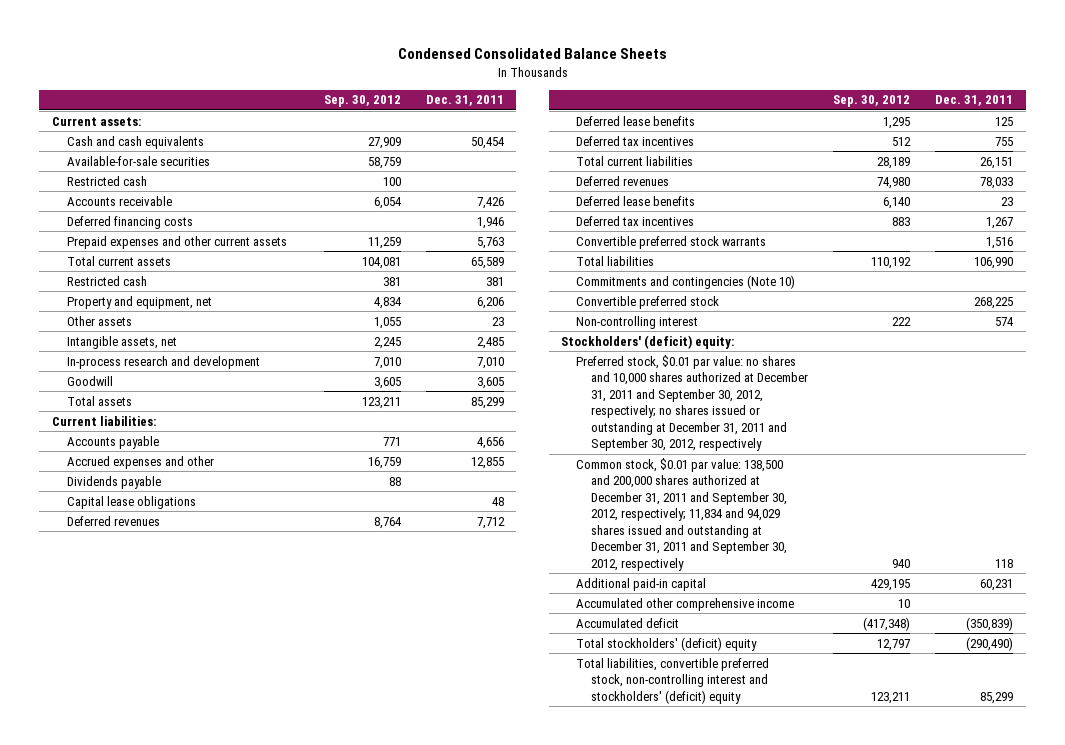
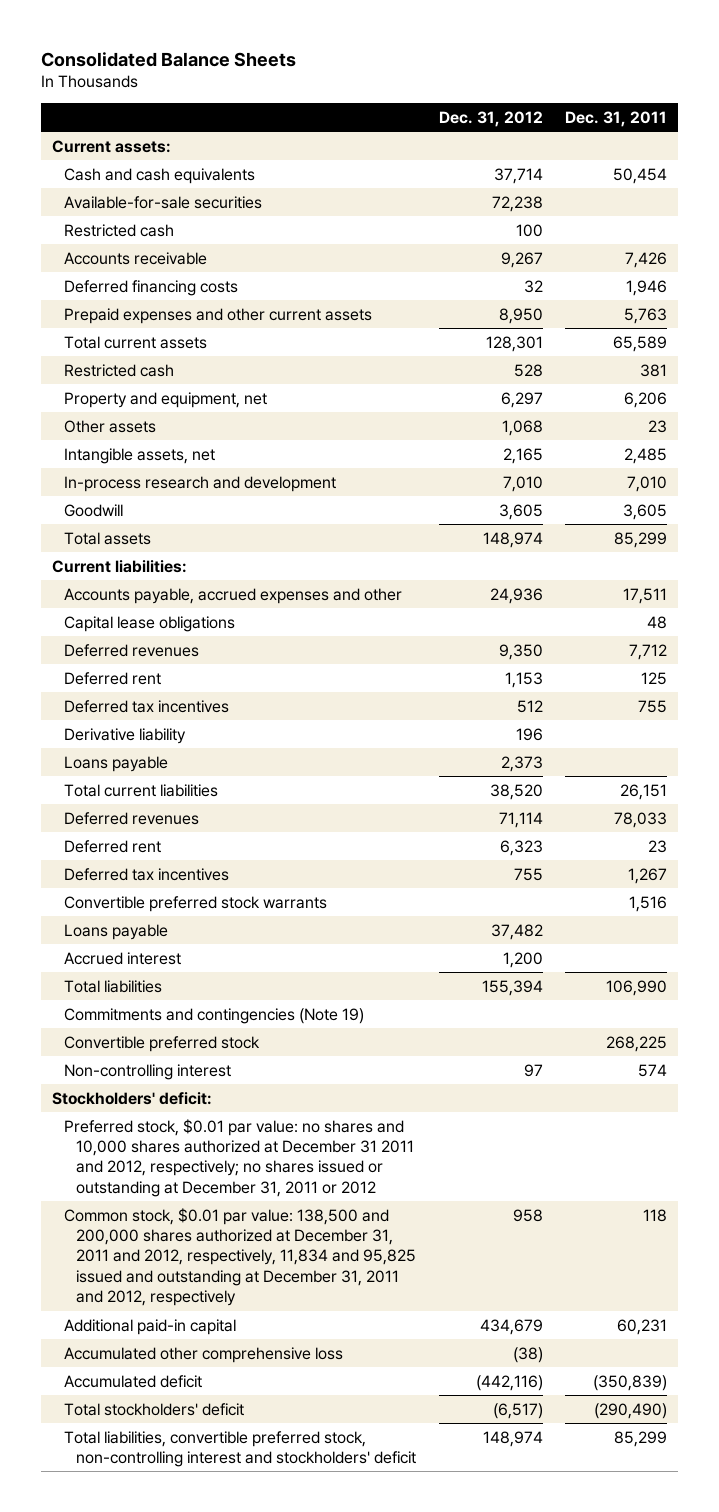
- Condensed Consolidated Balance Sheets
+ Consolidated Balance Sheets
- | Sep. 30, 2012 | Dec. 31, 2011
+ | Dec. 31, 2012 | Dec. 31, 2011
- Accounts payable | 771 | 4,656
- Accrued expenses and other | 16,759 | 12,855
- Dividends payable | 88 |
+ Accounts payable, accrued expenses and other | 24,936 | 17,511
- Deferred lease benefits | 1,295 | 125
+ Deferred rent | 1,153 | 125
+ Derivative liability | 196 |
+ Loans payable | 2,373 |
- Deferred lease benefits | 6,140 | 23
+ Deferred rent | 6,323 | 23
+ Loans payable | 37,482 |
+ Accrued interest | 1,200 |
- Commitments and contingencies (Note 10)
+ Commitments and contingencies (Note 19)
- Stockholders' (deficit) equity:
- Preferred stock, $0.01 par value: no shares and 10,000 shares authorized at December 31, 2011 and September 30, 2012, respectively; no shares issued or outstanding at December 31, 2011 and September 30, 2012, respectively
- Common stock, $0.01 par value: 138,500 and 200,000 shares authorized at December 31, 2011 and September 30, 2012, respectively; 11,834 and 94,029 shares issued and outstanding at December 31, 2011 and September 30, 2012, respectively | 940 | 118
+ Stockholders' deficit:
+ Preferred stock, $0.01 par value: no shares and 10,000 shares authorized at December 31 2011 and 2012, respectively; no shares issued or outstanding at December 31, 2011 or 2012
+ Common stock, $0.01 par value: 138,500 and 200,000 shares authorized at December 31, 2011 and 2012, respectively, 11,834 and 95,825 issued and outstanding at December 31, 2011 and 2012, respectively | 958 | 118
- Accumulated other comprehensive income | 10 |
+ Accumulated other comprehensive loss | (38) |
- Total stockholders' (deficit) equity | 12,797 | (290,490)
- Total liabilities, convertible preferred stock, non-controlling interest and stockholders' (deficit) equity | 123,211 | 85,299
+ Total stockholders' deficit | (6,517) | (290,490)
+ Total liabilities, convertible preferred stock, non-controlling interest and stockholders' deficit | 148,974 | 85,299

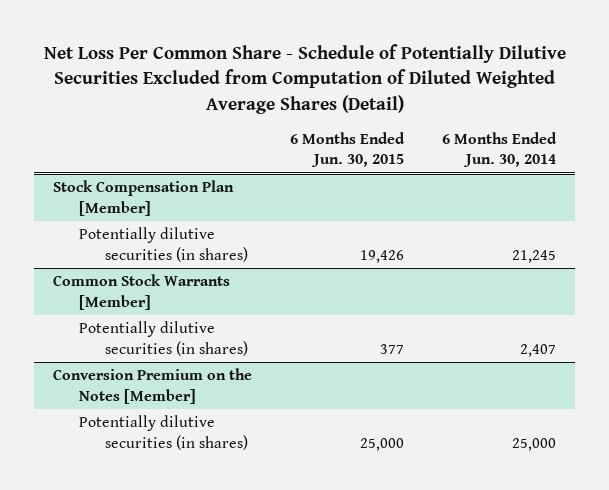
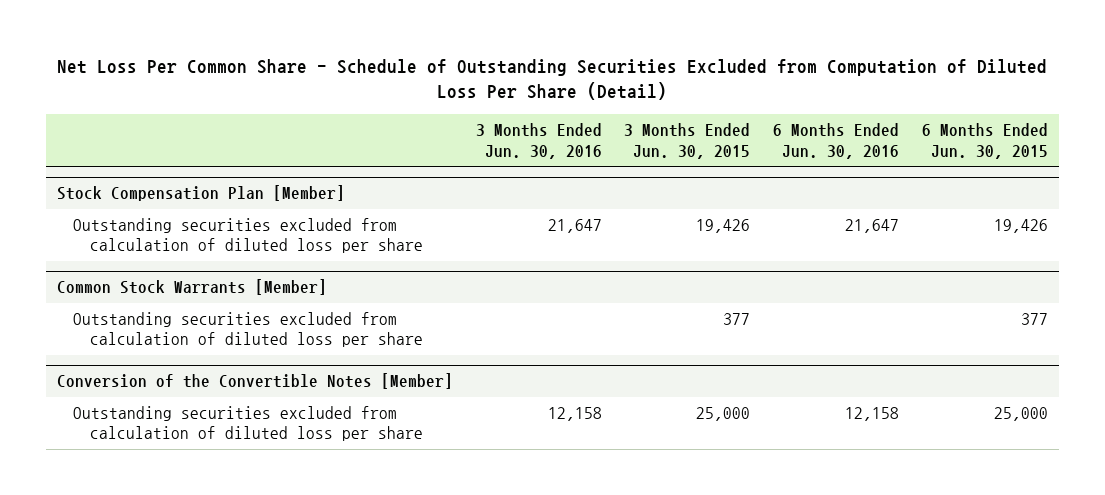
- Net Loss Per Common Share - Schedule of Potentially Dilutive Securities Excluded from Computation of Diluted Weighted Average Shares (Detail)
+ Net Loss Per Common Share - Schedule of Outstanding Securities Excluded from Computation of Diluted Loss Per Share (Detail)
- | 6 Months Ended Jun. 30, 2015 | 6 Months Ended Jun. 30, 2014
+ | 3 Months Ended Jun. 30, 2016 | 3 Months Ended Jun. 30, 2015 | 6 Months Ended Jun. 30, 2016 | 6 Months Ended Jun. 30, 2015
@ Stock Compensation Plan [Member]
- Potentially dilutive securities (in shares) | 19,426 | 21,245
+ Outstanding securities excluded from calculation of diluted loss per share | 21,647 | 19,426 | 21,647 | 19,426
@ Common Stock Warrants [Member]
- Potentially dilutive securities (in shares) | 377 | 2,407
- Conversion Premium on the Notes [Member]
- Potentially dilutive securities (in shares) | 25,000 | 25,000
@ Common Stock Warrants [Member]
+ Outstanding securities excluded from calculation of diluted loss per share | | 377 | | 377
+ Conversion of the Convertible Notes [Member]
+ Outstanding securities excluded from calculation of diluted loss per share | 12,158 | 25,000 | 12,158 | 25,000

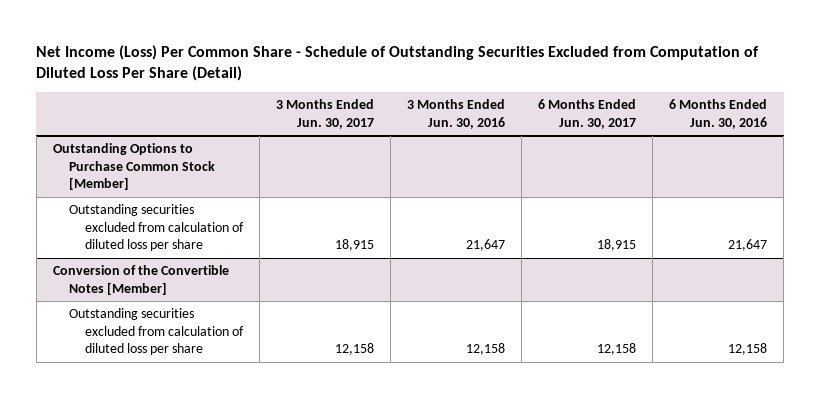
- Net Loss Per Common Share - Schedule of Outstanding Securities Excluded from Computation of Diluted Loss Per Share (Detail)
+ Net Income (Loss) Per Common Share - Schedule of Outstanding Securities Excluded from Computation of Diluted Loss Per Share (Detail)
- | 3 Months Ended Jun. 30, 2016 | 3 Months Ended Jun. 30, 2015 | 6 Months Ended Jun. 30, 2016 | 6 Months Ended Jun. 30, 2015
+ | 3 Months Ended Jun. 30, 2017 | 3 Months Ended Jun. 30, 2016 | 6 Months Ended Jun. 30, 2017 | 6 Months Ended Jun. 30, 2016
- Stock Compensation Plan [Member]
+ Outstanding Options to Purchase Common Stock [Member]
- Common Stock Warrants [Member]
- Outstanding securities excluded from calculation of diluted loss per share | | 377 | | 377

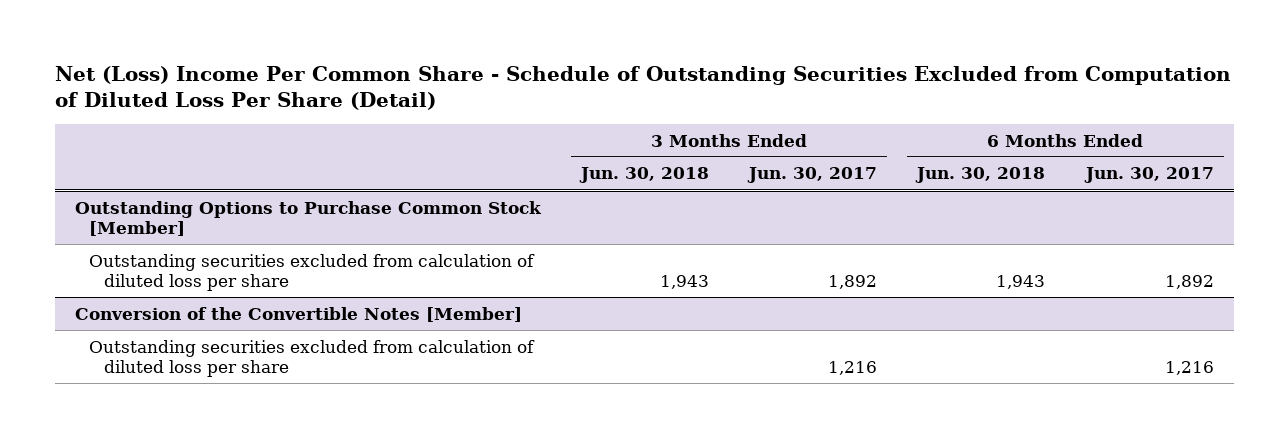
- Net Income (Loss) Per Common Share - Schedule of Outstanding Securities Excluded from Computation of Diluted Loss Per Share (Detail)
+ Net (Loss) Income Per Common Share - Schedule of Outstanding Securities Excluded from Computation of Diluted Loss Per Share (Detail)
- | 3 Months Ended Jun. 30, 2017 | 3 Months Ended Jun. 30, 2016 | 6 Months Ended Jun. 30, 2017 | 6 Months Ended Jun. 30, 2016
+ | 3 Months Ended Jun. 30, 2018 | 3 Months Ended Jun. 30, 2017 | 6 Months Ended Jun. 30, 2018 | 6 Months Ended Jun. 30, 2017
@ Outstanding Options to Purchase Common Stock [Member]
- Outstanding securities excluded from calculation of diluted loss per share | 18,915 | 21,647 | 18,915 | 21,647
+ Outstanding securities excluded from calculation of diluted loss per share | 1,943 | 1,892 | 1,943 | 1,892
@ Conversion of the Convertible Notes [Member]
- Outstanding securities excluded from calculation of diluted loss per share | 12,158 | 12,158 | 12,158 | 12,158
+ Outstanding securities excluded from calculation of diluted loss per share | | 1,216 | | 1,216

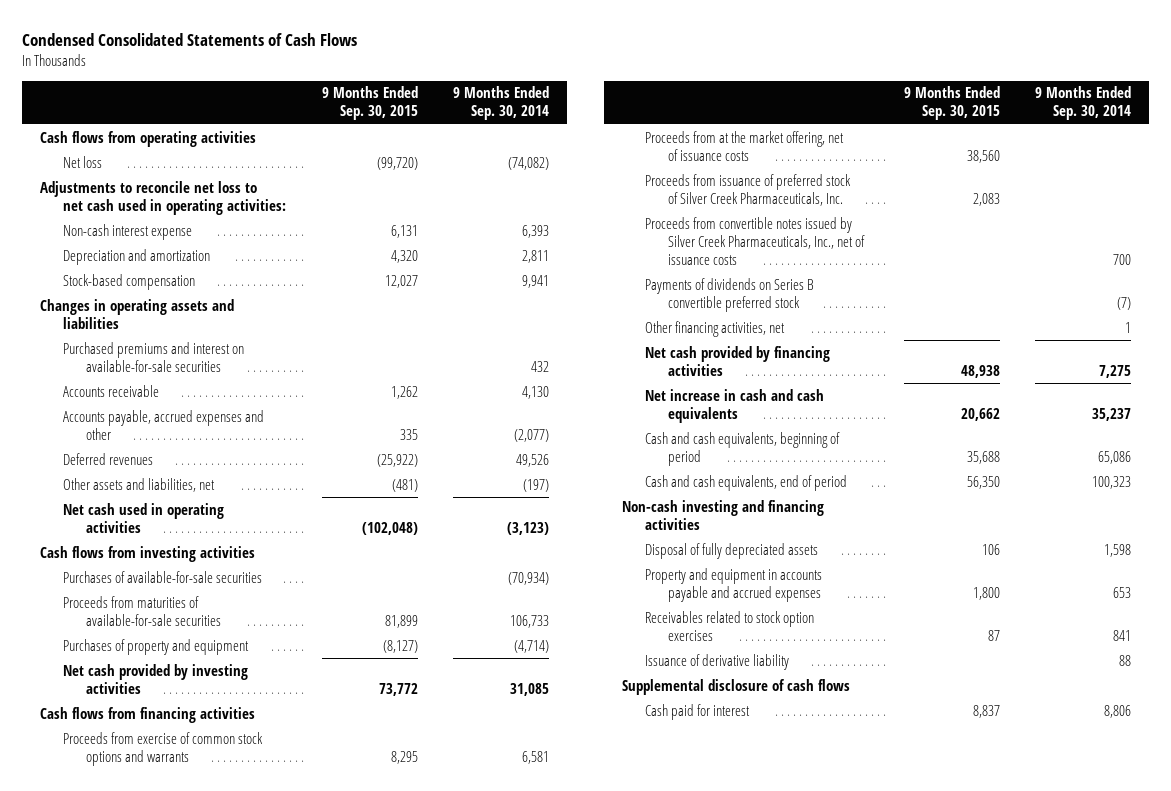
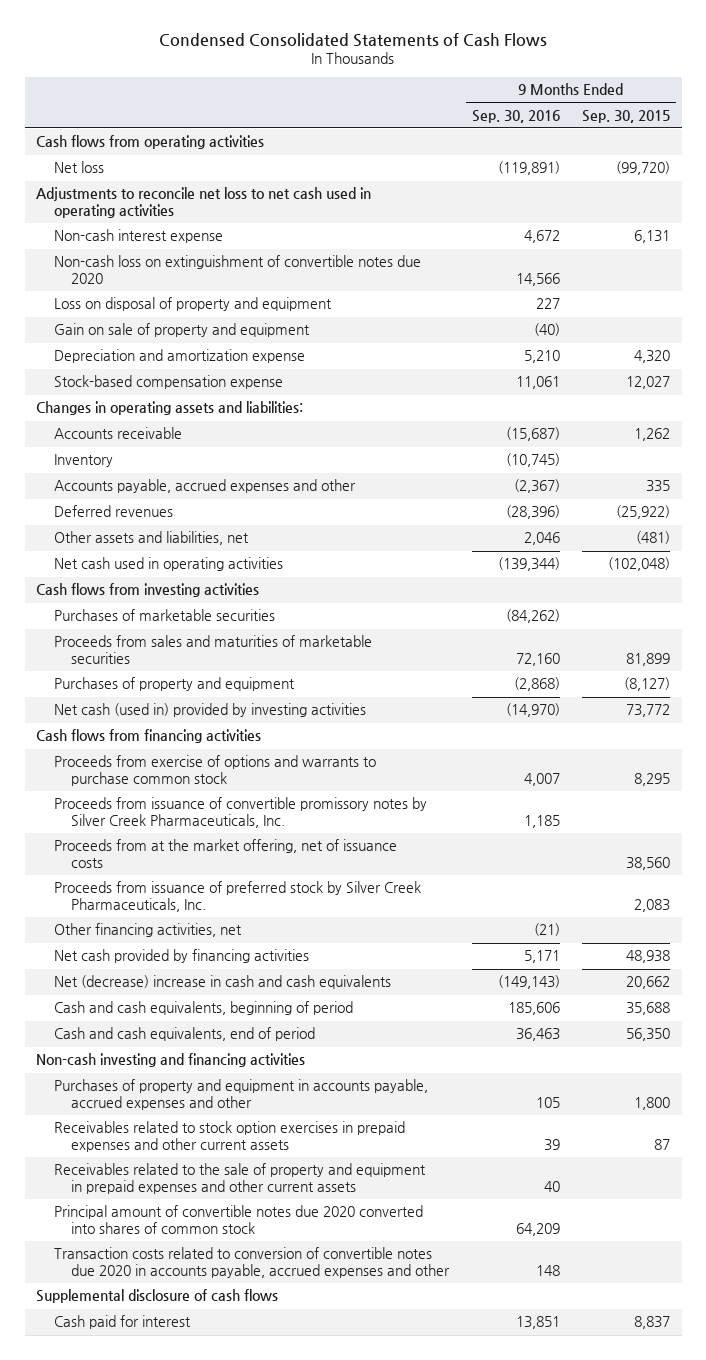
- | 9 Months Ended Sep. 30, 2015 | 9 Months Ended Sep. 30, 2014
+ | 9 Months Ended Sep. 30, 2016 | 9 Months Ended Sep. 30, 2015
- Adjustments to reconcile net loss to net cash used in operating activities:
+ Adjustments to reconcile net loss to net cash used in operating activities
- Depreciation and amortization | 4,320 | 2,811
- Stock-based compensation | 12,027 | 9,941
- Changes in operating assets and liabilities
- Purchased premiums and interest on available-for-sale securities | | 432
+ Non-cash loss on extinguishment of convertible notes due 2020 | 14,566 |
+ Loss on disposal of property and equipment | 227 |
+ Gain on sale of property and equipment | (40) |
+ Depreciation and amortization expense | 5,210 | 4,320
+ Stock-based compensation expense | 11,061 | 12,027
+ Changes in operating assets and liabilities:
+ Inventory | (10,745) |
- Purchases of available-for-sale securities | | (70,934)
- Proceeds from maturities of available-for-sale securities | 81,899 | 106,733
+ Purchases of marketable securities | (84,262) |
+ Proceeds from sales and maturities of marketable securities | 72,160 | 81,899
- Net cash provided by investing activities | 73,772 | 31,085
+ Net cash (used in) provided by investing activities | (14,970) | 73,772
- Proceeds from exercise of common stock options and warrants | 8,295 | 6,581
+ Proceeds from exercise of options and warrants to purchase common stock | 4,007 | 8,295
+ Proceeds from issuance of convertible promissory notes by Silver Creek Pharmaceuticals, Inc. | 1,185 |
- Proceeds from issuance of preferred stock of Silver Creek Pharmaceuticals, Inc. | 2,083 |
- Proceeds from convertible notes issued by Silver Creek Pharmaceuticals, Inc., net of issuance costs | | 700
- Payments of dividends on Series B convertible preferred stock | | (7)
+ Proceeds from issuance of preferred stock by Silver Creek Pharmaceuticals, Inc. | | 2,083
- Net increase in cash and cash equivalents | 20,662 | 35,237
+ Net (decrease) increase in cash and cash equivalents | (149,143) | 20,662
- Disposal of fully depreciated assets | 106 | 1,598
- Property and equipment in accounts payable and accrued expenses | 1,800 | 653
- Receivables related to stock option exercises | 87 | 841
- Issuance of derivative liability | | 88
+ Purchases of property and equipment in accounts payable, accrued expenses and other | 105 | 1,800
+ Receivables related to stock option exercises in prepaid expenses and other current assets | 39 | 87
+ Receivables related to the sale of property and equipment in prepaid expenses and other current assets | 40 |
+ Principal amount of convertible notes due 2020 converted into shares of common stock | 64,209 |
+ Transaction costs related to conversion of convertible notes due 2020 in accounts payable, accrued expenses and other | 148 |

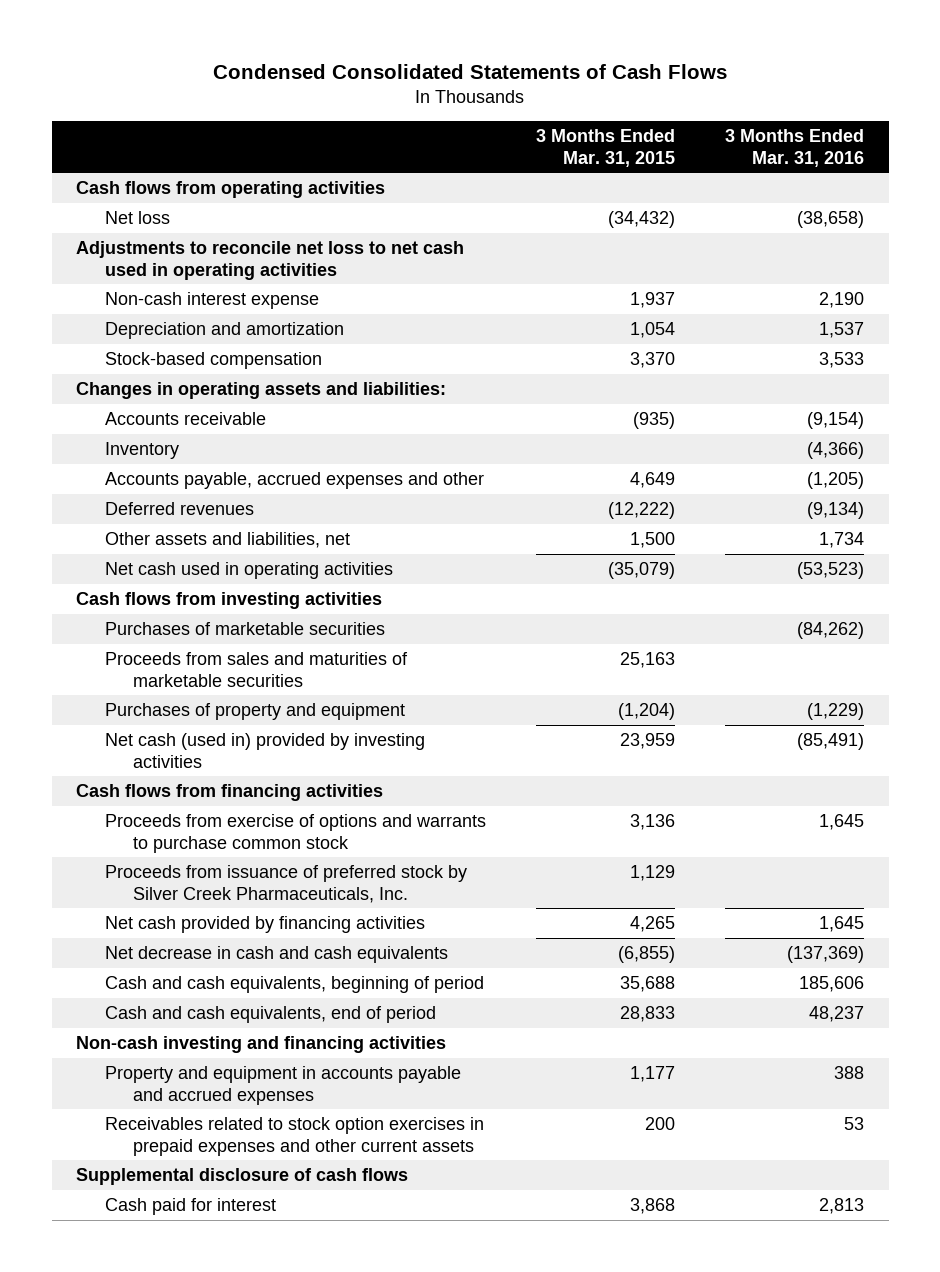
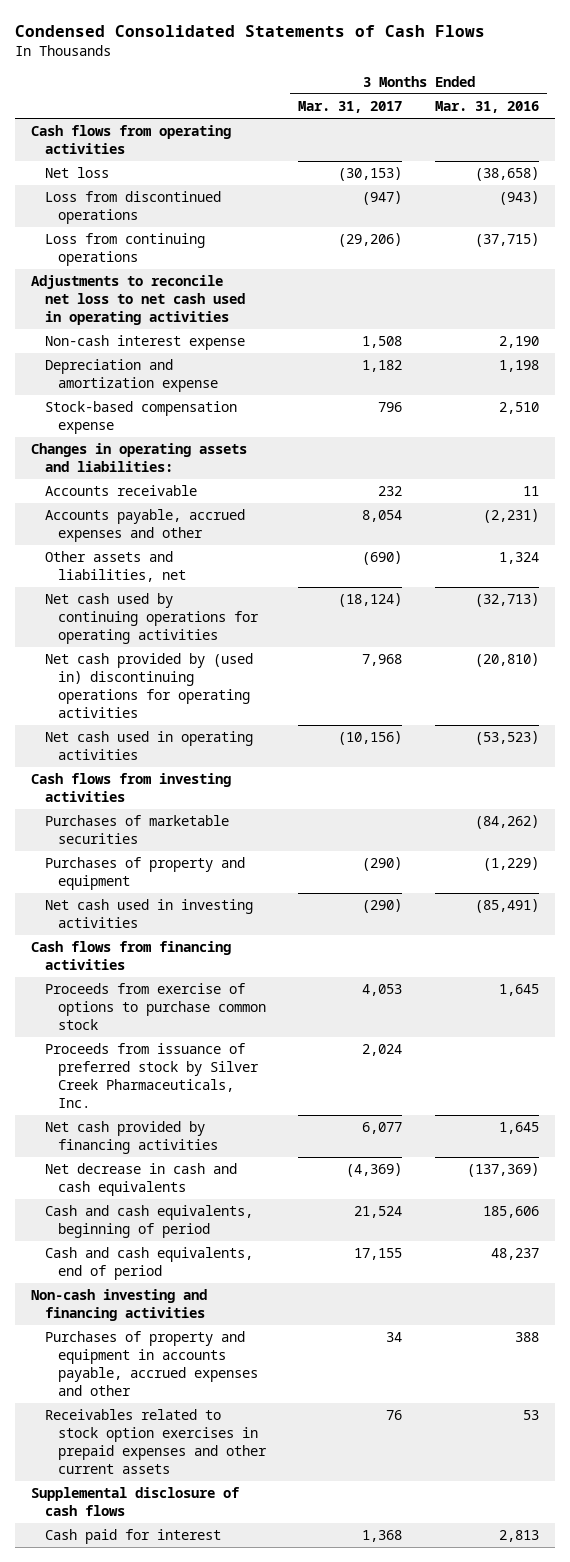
- | 3 Months Ended Mar. 31, 2015 | 3 Months Ended Mar. 31, 2016
+ | 3 Months Ended Mar. 31, 2017 | 3 Months Ended Mar. 31, 2016
+ Loss from discontinued operations | (947) | (943)
+ Loss from continuing operations | (29,206) | (37,715)
- Depreciation and amortization | 1,054 | 1,537
- Stock-based compensation | 3,370 | 3,533
+ Depreciation and amortization expense | 1,182 | 1,198
+ Stock-based compensation expense | 796 | 2,510
- Accounts receivable | (935) | (9,154)
- Inventory | | (4,366)
- Accounts payable, accrued expenses and other | 4,649 | (1,205)
- Deferred revenues | (12,222) | (9,134)
- Other assets and liabilities, net | 1,500 | 1,734
+ Accounts receivable | 232 | 11
+ Accounts payable, accrued expenses and other | 8,054 | (2,231)
+ Other assets and liabilities, net | (690) | 1,324
+ Net cash used by continuing operations for operating activities | (18,124) | (32,713)
+ Net cash provided by (used in) discontinuing operations for operating activities | 7,968 | (20,810)
- Proceeds from sales and maturities of marketable securities | 25,163 |
- Net cash (used in) provided by investing activities | 23,959 | (85,491)
+ Net cash used in investing activities | (290) | (85,491)
- Proceeds from exercise of options and warrants to purchase common stock | 3,136 | 1,645
+ Proceeds from exercise of options to purchase common stock | 4,053 | 1,645
- Property and equipment in accounts payable and accrued expenses | 1,177 | 388
+ Purchases of property and equipment in accounts payable, accrued expenses and other | 34 | 388

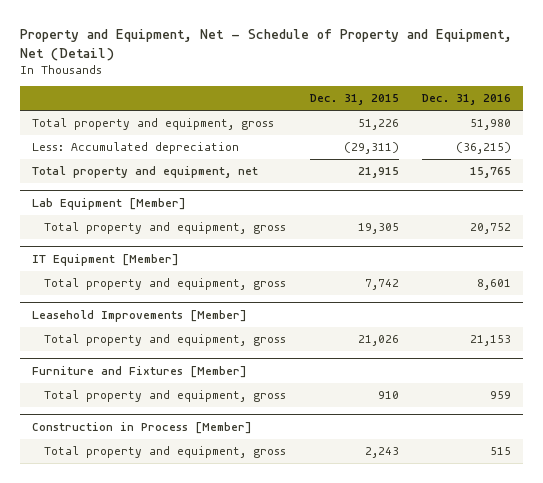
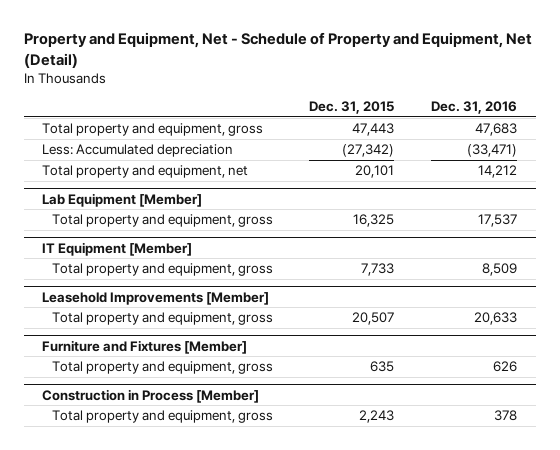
- Total property and equipment, gross | 51,226 | 51,980
- Less: Accumulated depreciation | (29,311) | (36,215)
- Total property and equipment, net | 21,915 | 15,765
+ Total property and equipment, gross | 47,443 | 47,683
+ Less: Accumulated depreciation | (27,342) | (33,471)
+ Total property and equipment, net | 20,101 | 14,212
@ Lab Equipment [Member]
- Total property and equipment, gross | 19,305 | 20,752
+ Total property and equipment, gross | 16,325 | 17,537
@ IT Equipment [Member]
- Total property and equipment, gross | 7,742 | 8,601
+ Total property and equipment, gross | 7,733 | 8,509
@ Leasehold Improvements [Member]
- Total property and equipment, gross | 21,026 | 21,153
+ Total property and equipment, gross | 20,507 | 20,633
@ Furniture and Fixtures [Member]
- Total property and equipment, gross | 910 | 959
+ Total property and equipment, gross | 635 | 626
@ Construction in Process [Member]
- Total property and equipment, gross | 2,243 | 515
+ Total property and equipment, gross | 2,243 | 378

